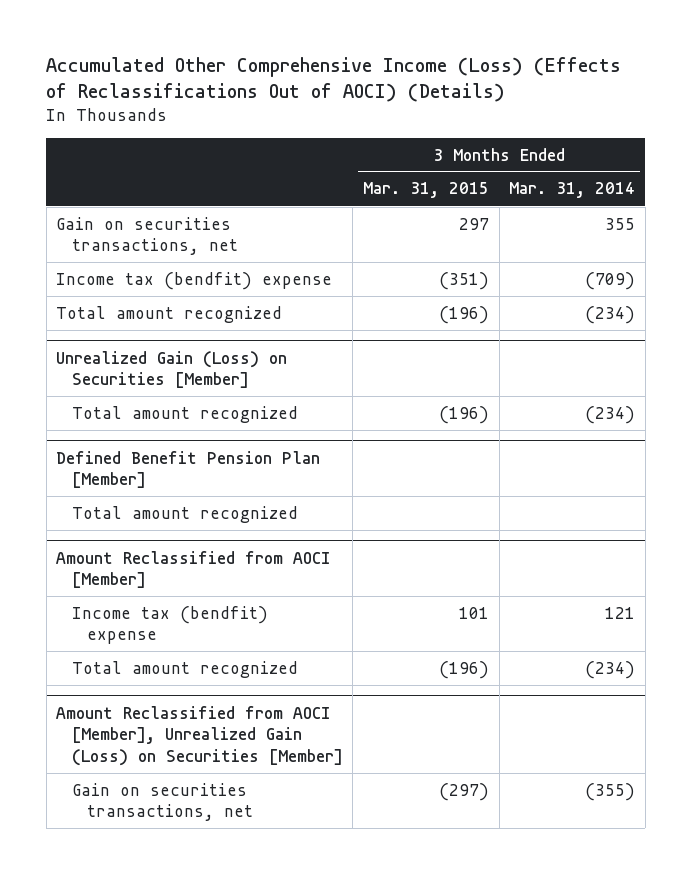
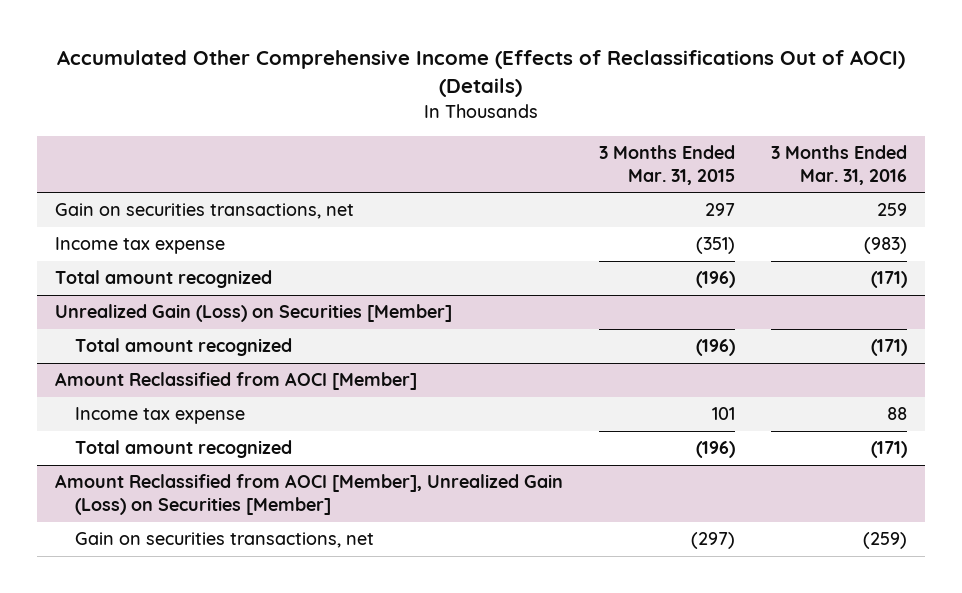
- Accumulated Other Comprehensive Income (Loss) (Effects of Reclassifications Out of AOCI) (Details)
+ Accumulated Other Comprehensive Income (Effects of Reclassifications Out of AOCI) (Details)
- | 3 Months Ended Mar. 31, 2015 | 3 Months Ended Mar. 31, 2014
+ | 3 Months Ended Mar. 31, 2015 | 3 Months Ended Mar. 31, 2016
- Income tax (bendfit) expense | (351) | (709)
+ Income tax expense | (351) | (983)
- Defined Benefit Pension Plan [Member]
- Total amount recognized
@ Amount Reclassified from AOCI [Member]
- Income tax (bendfit) expense | 101 | 121
+ Income tax expense | 101 | 88

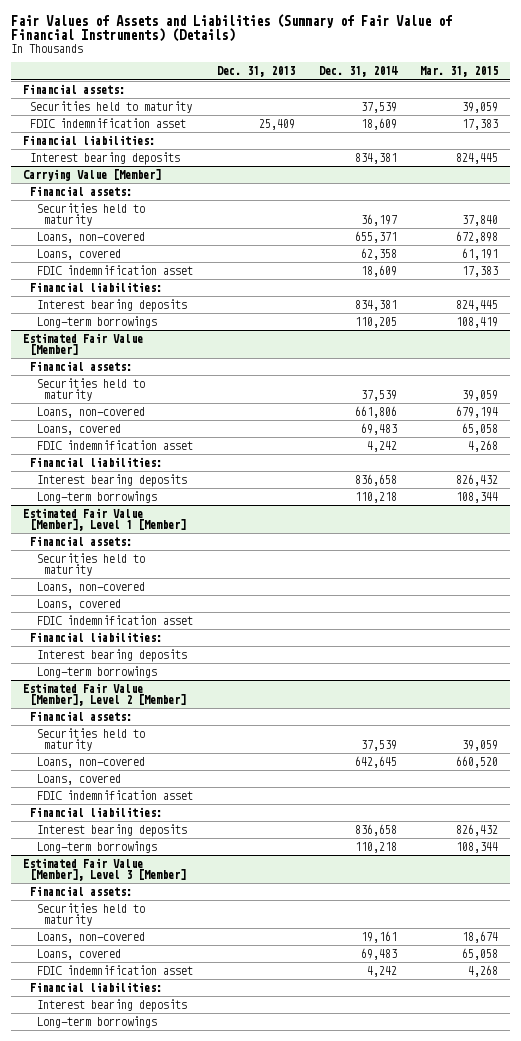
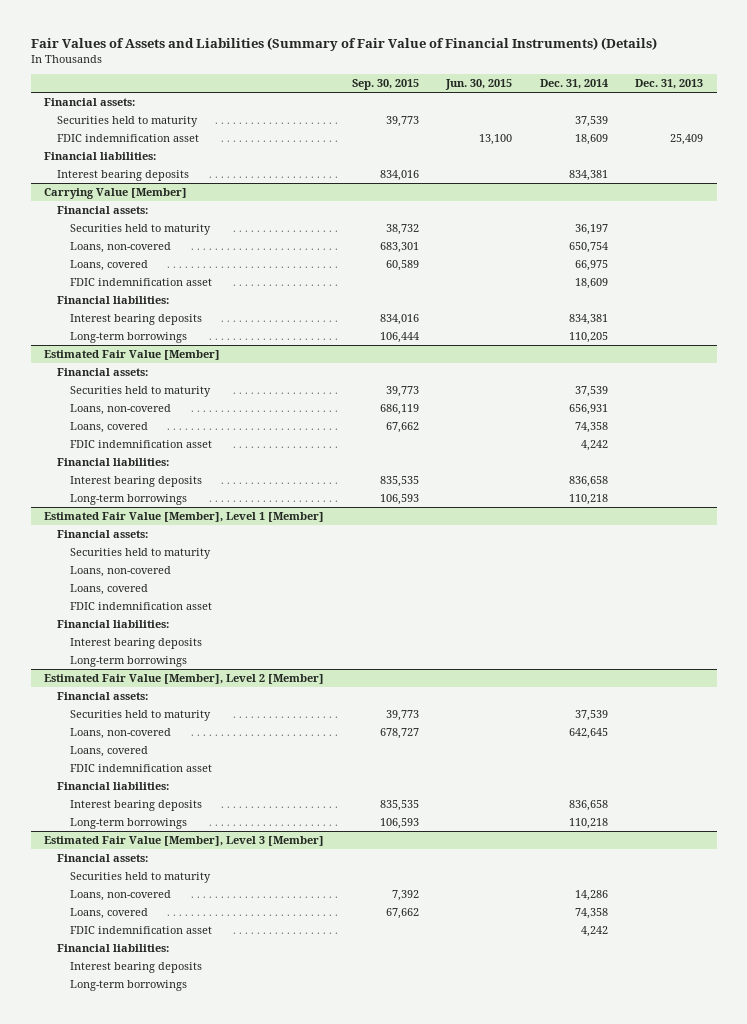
- | Dec. 31, 2013 | Dec. 31, 2014 | Mar. 31, 2015
+ | Sep. 30, 2015 | Jun. 30, 2015 | Dec. 31, 2014 | Dec. 31, 2013
@ Carrying Value [Member]
- Loans, non-covered | | 655,371 | 672,898
- Loans, covered | | 62,358 | 61,191
+ Loans, non-covered | 683,301 | | 650,754 |
+ Loans, covered | 60,589 | | 66,975 |
@ Estimated Fair Value [Member]
- Loans, non-covered | | 661,806 | 679,194
- Loans, covered | | 69,483 | 65,058
+ Loans, non-covered | 686,119 | | 656,931 |
+ Loans, covered | 67,662 | | 74,358 |
@ Estimated Fair Value [Member], Level 3 [Member]
- Loans, non-covered | | 19,161 | 18,674
- Loans, covered | | 69,483 | 65,058
+ Loans, non-covered | 7,392 | | 14,286 |
+ Loans, covered | 67,662 | | 74,358 |

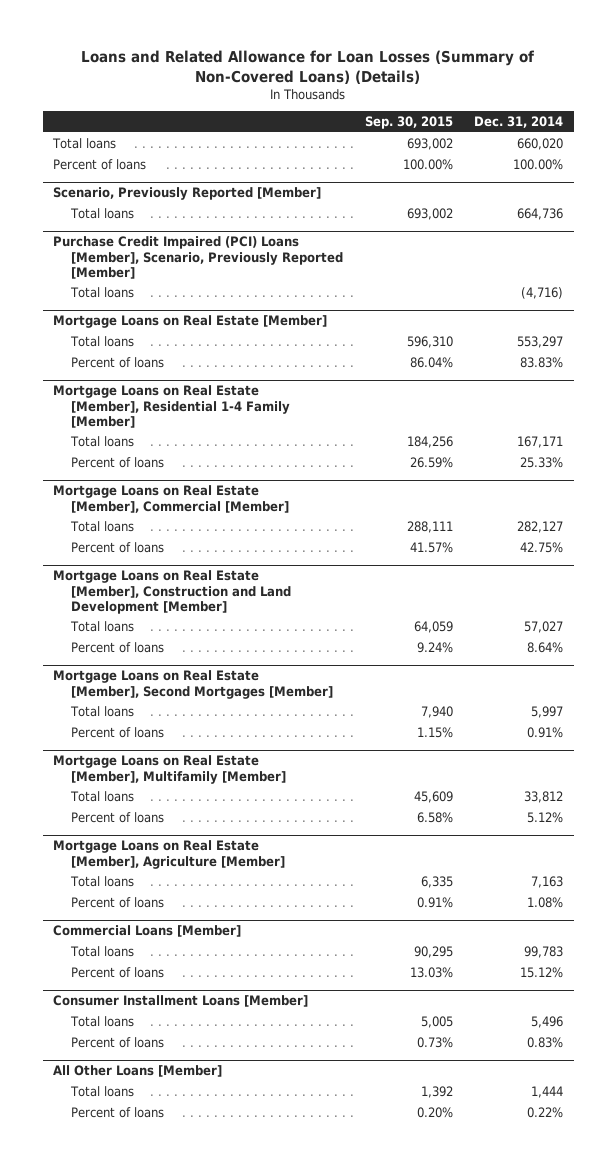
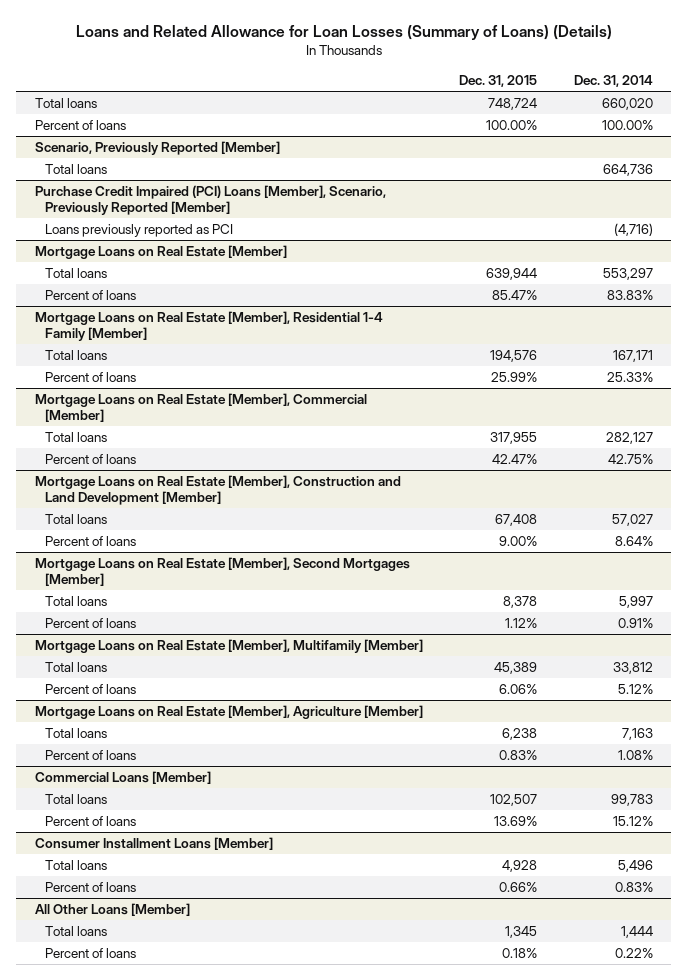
- Loans and Related Allowance for Loan Losses (Summary of Non-Covered Loans) (Details)
+ Loans and Related Allowance for Loan Losses (Summary of Loans) (Details)
- | Sep. 30, 2015 | Dec. 31, 2014
+ | Dec. 31, 2015 | Dec. 31, 2014
@ Purchase Credit Impaired (PCI) Loans [Member], Scenario, Previously Reported [Member]
- Total loans | | (4,716)
+ Loans previously reported as PCI | | (4,716)

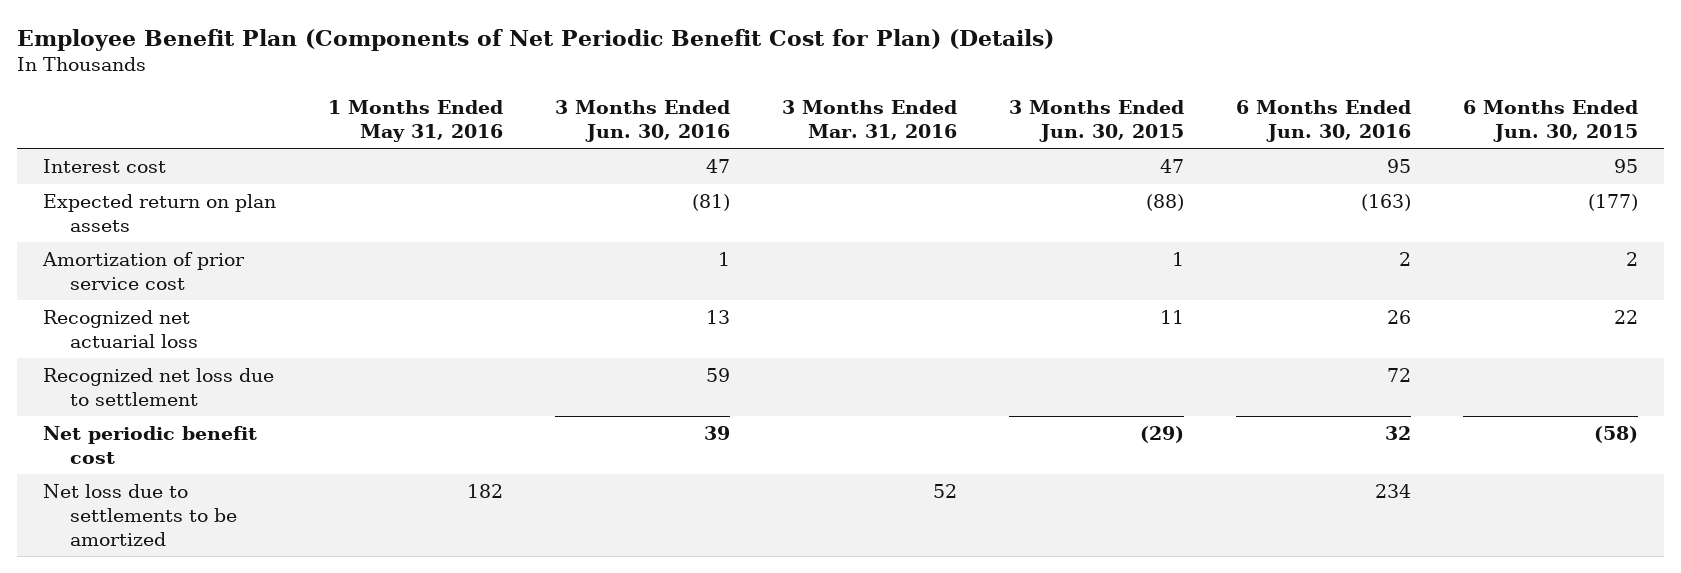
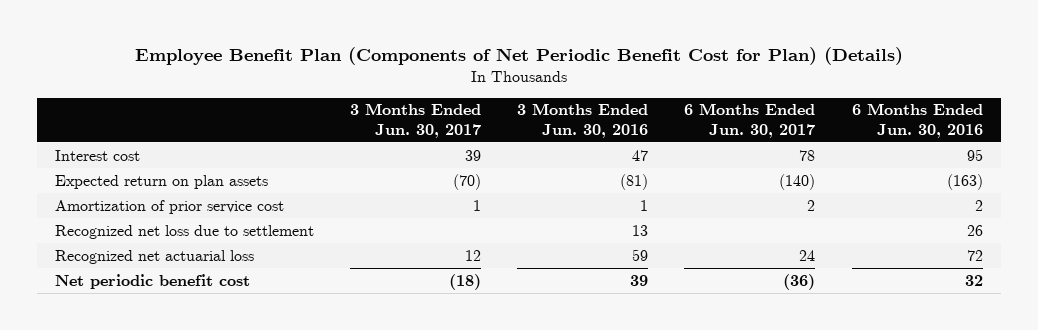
- | 1 Months Ended May 31, 2016 | 3 Months Ended Jun. 30, 2016 | 3 Months Ended Mar. 31, 2016 | 3 Months Ended Jun. 30, 2015 | 6 Months Ended Jun. 30, 2016 | 6 Months Ended Jun. 30, 2015
+ | 3 Months Ended Jun. 30, 2017 | 3 Months Ended Jun. 30, 2016 | 6 Months Ended Jun. 30, 2017 | 6 Months Ended Jun. 30, 2016
- Recognized net actuarial loss | | 13 | | 11 | 26 | 22
- Recognized net loss due to settlement | | 59 | | | 72 |
+ Recognized net loss due to settlement | | 13 | | 26
+ Recognized net actuarial loss | 12 | 59 | 24 | 72
- Net loss due to settlements to be amortized | 182 | | 52 | | 234 |

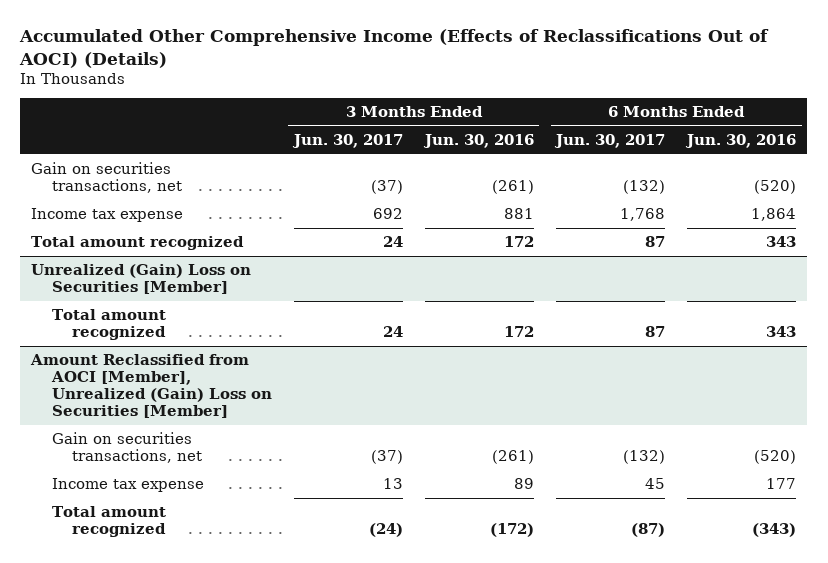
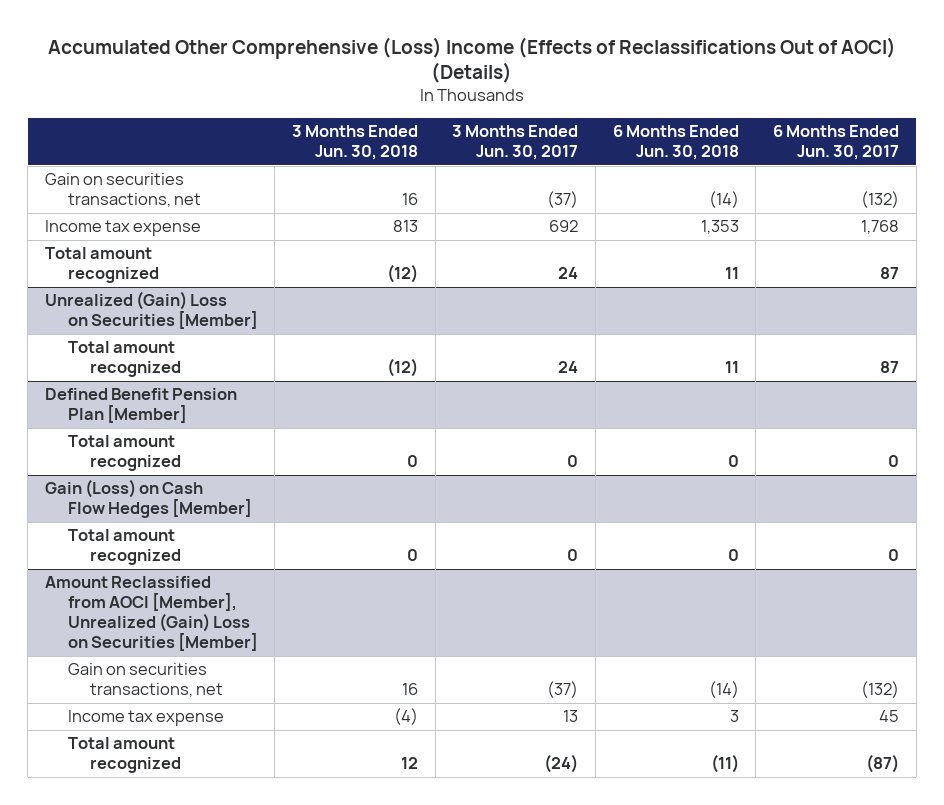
- Accumulated Other Comprehensive Income (Effects of Reclassifications Out of AOCI) (Details)
+ Accumulated Other Comprehensive (Loss) Income (Effects of Reclassifications Out of AOCI) (Details)
- | 3 Months Ended Jun. 30, 2017 | 3 Months Ended Jun. 30, 2016 | 6 Months Ended Jun. 30, 2017 | 6 Months Ended Jun. 30, 2016
+ | 3 Months Ended Jun. 30, 2018 | 3 Months Ended Jun. 30, 2017 | 6 Months Ended Jun. 30, 2018 | 6 Months Ended Jun. 30, 2017
+ Defined Benefit Pension Plan [Member]
+ Total amount recognized | 0 | 0 | 0 | 0
+ Gain (Loss) on Cash Flow Hedges [Member]
+ Total amount recognized | 0 | 0 | 0 | 0

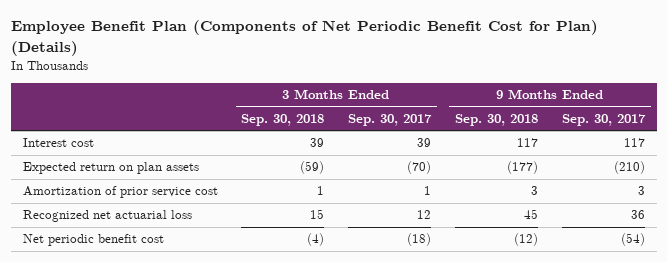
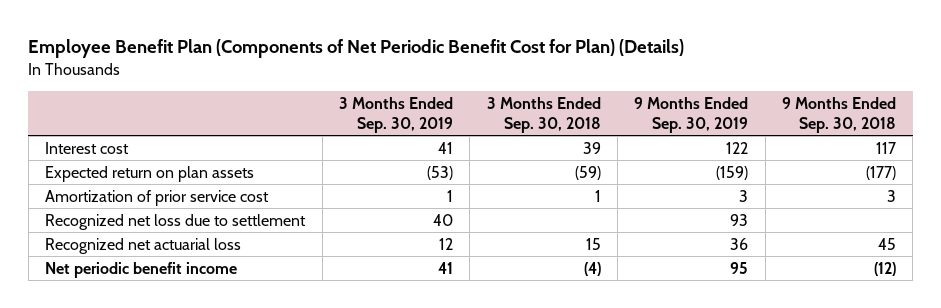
- | 3 Months Ended Sep. 30, 2018 | 3 Months Ended Sep. 30, 2017 | 9 Months Ended Sep. 30, 2018 | 9 Months Ended Sep. 30, 2017
+ | 3 Months Ended Sep. 30, 2019 | 3 Months Ended Sep. 30, 2018 | 9 Months Ended Sep. 30, 2019 | 9 Months Ended Sep. 30, 2018
+ Recognized net loss due to settlement | 40 | | 93 |
- Net periodic benefit cost | (4) | (18) | (12) | (54)
+ Net periodic benefit income | 41 | (4) | 95 | (12)

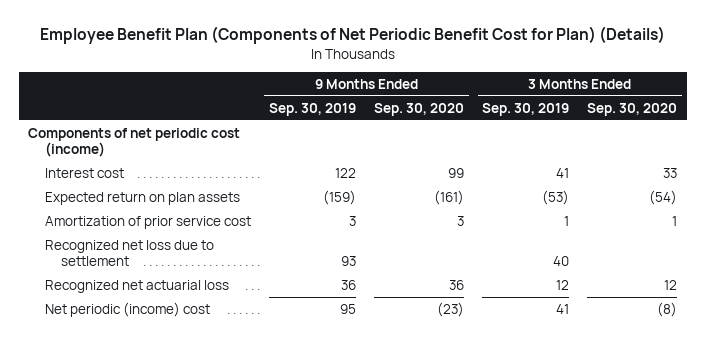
- | 3 Months Ended Sep. 30, 2019 | 3 Months Ended Sep. 30, 2018 | 9 Months Ended Sep. 30, 2019 | 9 Months Ended Sep. 30, 2018
+ | 9 Months Ended Sep. 30, 2019 | 9 Months Ended Sep. 30, 2020 | 3 Months Ended Sep. 30, 2019 | 3 Months Ended Sep. 30, 2020
+ Components of net periodic cost (income)
- Net periodic benefit income | 41 | (4) | 95 | (12)
+ Net periodic (income) cost | 95 | (23) | 41 | (8)

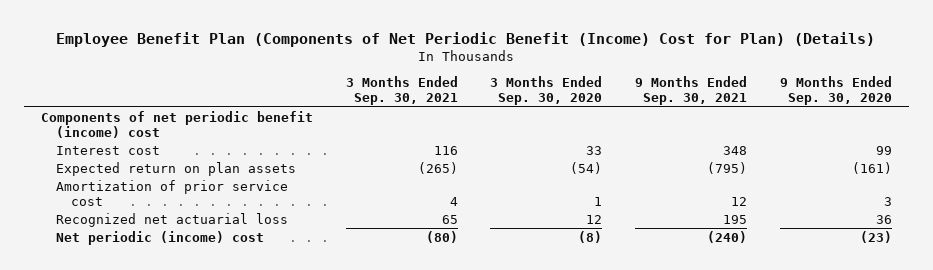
- Employee Benefit Plan (Components of Net Periodic Benefit Cost for Plan) (Details)
+ Employee Benefit Plan (Components of Net Periodic Benefit (Income) Cost for Plan) (Details)
- | 9 Months Ended Sep. 30, 2019 | 9 Months Ended Sep. 30, 2020 | 3 Months Ended Sep. 30, 2019 | 3 Months Ended Sep. 30, 2020
+ | 3 Months Ended Sep. 30, 2021 | 3 Months Ended Sep. 30, 2020 | 9 Months Ended Sep. 30, 2021 | 9 Months Ended Sep. 30, 2020
- Components of net periodic cost (income)
+ Components of net periodic benefit (income) cost
- Recognized net loss due to settlement | 93 | | 40 |

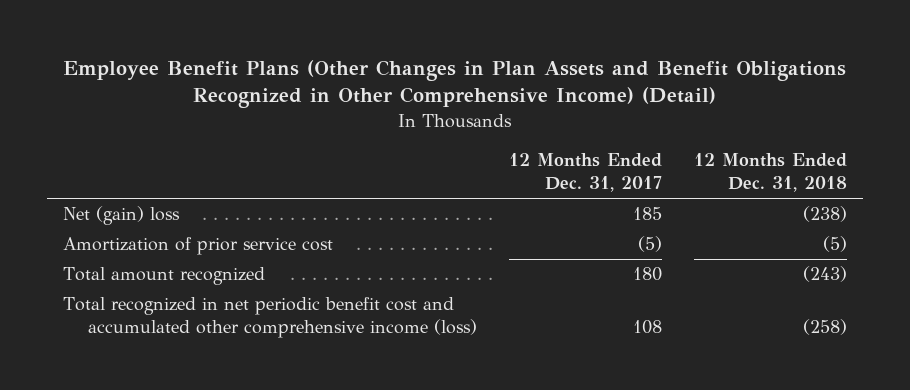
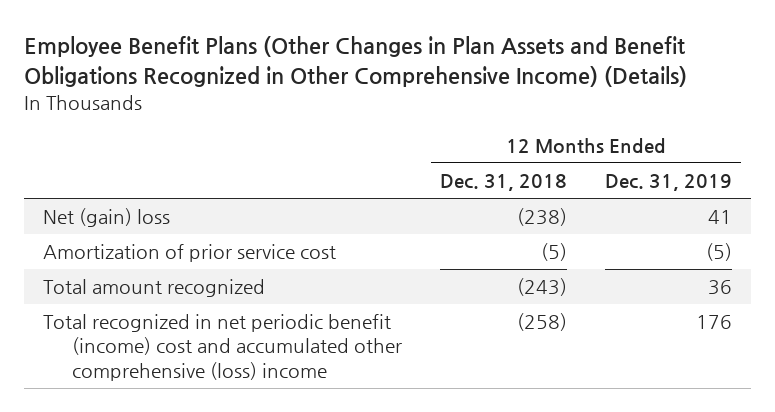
- Employee Benefit Plans (Other Changes in Plan Assets and Benefit Obligations Recognized in Other Comprehensive Income) (Detail)
+ Employee Benefit Plans (Other Changes in Plan Assets and Benefit Obligations Recognized in Other Comprehensive Income) (Details)
- | 12 Months Ended Dec. 31, 2017 | 12 Months Ended Dec. 31, 2018
+ | 12 Months Ended Dec. 31, 2018 | 12 Months Ended Dec. 31, 2019
- Total recognized in net periodic benefit cost and accumulated other comprehensive income (loss) | 108 | (258)
+ Total recognized in net periodic benefit (income) cost and accumulated other comprehensive (loss) income | (258) | 176

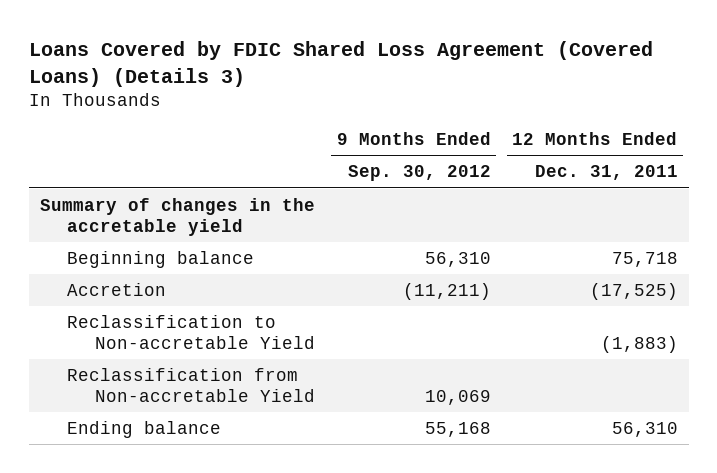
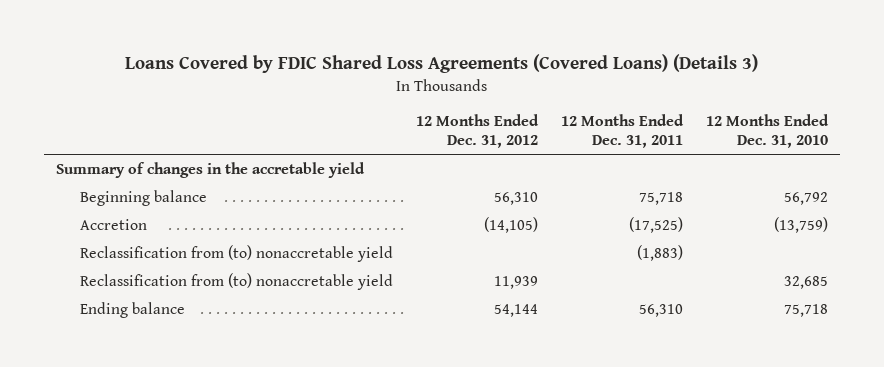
- Loans Covered by FDIC Shared Loss Agreement (Covered Loans) (Details 3)
+ Loans Covered by FDIC Shared Loss Agreements (Covered Loans) (Details 3)
- | 9 Months Ended Sep. 30, 2012 | 12 Months Ended Dec. 31, 2011
+ | 12 Months Ended Dec. 31, 2012 | 12 Months Ended Dec. 31, 2011 | 12 Months Ended Dec. 31, 2010
- Reclassification to Non-accretable Yield | | (1,883)
- Reclassification from Non-accretable Yield | 10,069 |
+ Reclassification from (to) nonaccretable yield | | (1,883) |
+ Reclassification from (to) nonaccretable yield | 11,939 | | 32,685

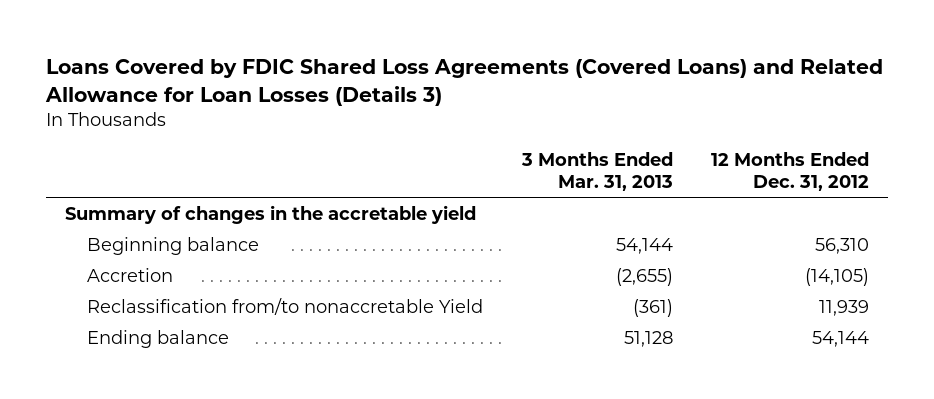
- Loans Covered by FDIC Shared Loss Agreements (Covered Loans) (Details 3)
+ Loans Covered by FDIC Shared Loss Agreements (Covered Loans) and Related Allowance for Loan Losses (Details 3)
- | 12 Months Ended Dec. 31, 2012 | 12 Months Ended Dec. 31, 2011 | 12 Months Ended Dec. 31, 2010
+ | 3 Months Ended Mar. 31, 2013 | 12 Months Ended Dec. 31, 2012
- Reclassification from (to) nonaccretable yield | | (1,883) |
- Reclassification from (to) nonaccretable yield | 11,939 | | 32,685
+ Reclassification from/to nonaccretable Yield | (361) | 11,939

